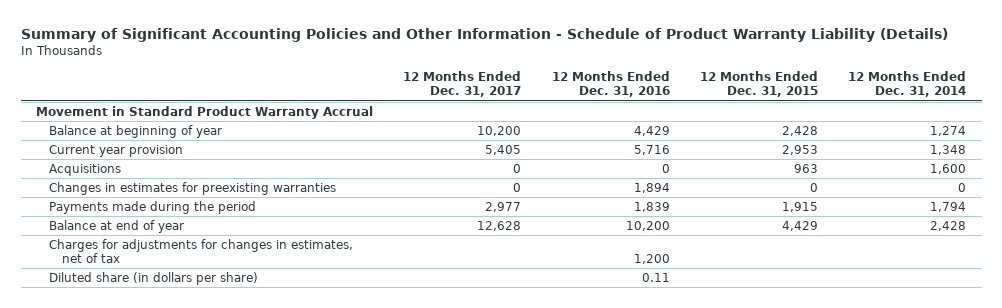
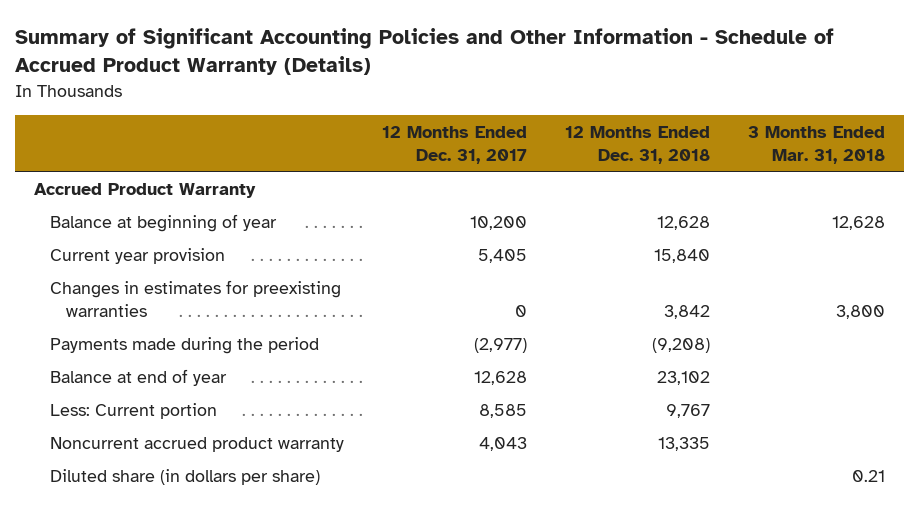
- Summary of Significant Accounting Policies and Other Information - Schedule of Product Warranty Liability (Details)
+ Summary of Significant Accounting Policies and Other Information - Schedule of Accrued Product Warranty (Details)
- | 12 Months Ended Dec. 31, 2017 | 12 Months Ended Dec. 31, 2016 | 12 Months Ended Dec. 31, 2015 | 12 Months Ended Dec. 31, 2014
+ | 12 Months Ended Dec. 31, 2017 | 12 Months Ended Dec. 31, 2018 | 3 Months Ended Mar. 31, 2018
- Movement in Standard Product Warranty Accrual
+ Accrued Product Warranty
- Acquisitions | 0 | 0 | 963 | 1,600
- Payments made during the period | 2,977 | 1,839 | 1,915 | 1,794
+ Payments made during the period | (2,977) | (9,208) |
- Charges for adjustments for changes in estimates, net of tax | | 1,200 | |
+ Less: Current portion | 8,585 | 9,767 |
+ Noncurrent accrued product warranty | 4,043 | 13,335 |

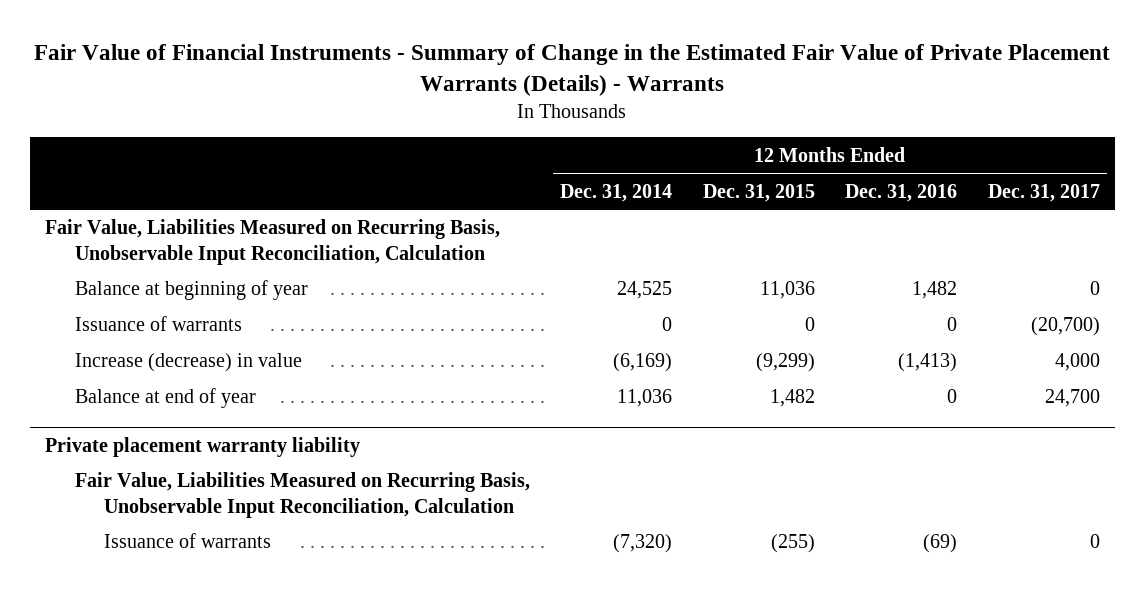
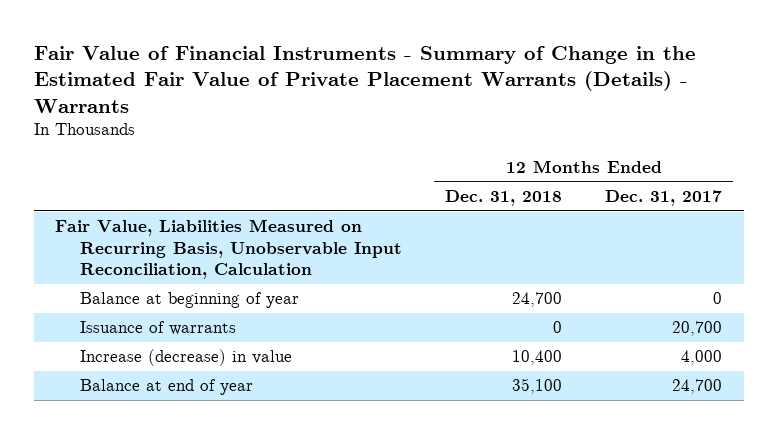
- | 12 Months Ended Dec. 31, 2014 | 12 Months Ended Dec. 31, 2015 | 12 Months Ended Dec. 31, 2016 | 12 Months Ended Dec. 31, 2017
+ | 12 Months Ended Dec. 31, 2018 | 12 Months Ended Dec. 31, 2017
- Issuance of warrants | 0 | 0 | 0 | (20,700)
+ Issuance of warrants | 0 | 20,700
- Private placement warranty liability
- Fair Value, Liabilities Measured on Recurring Basis, Unobservable Input Reconciliation, Calculation
- Issuance of warrants | (7,320) | (255) | (69) | 0

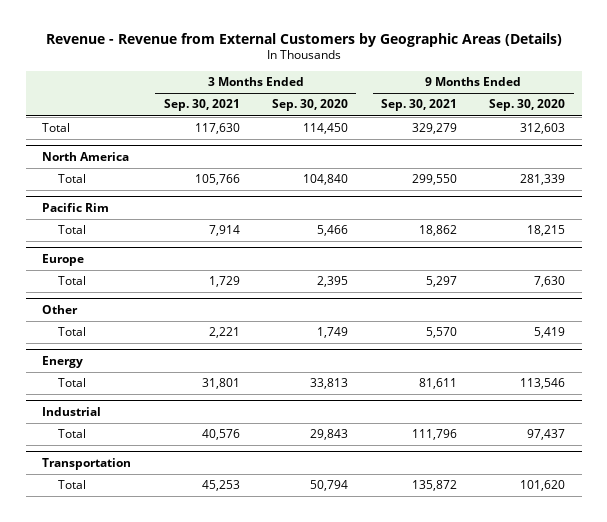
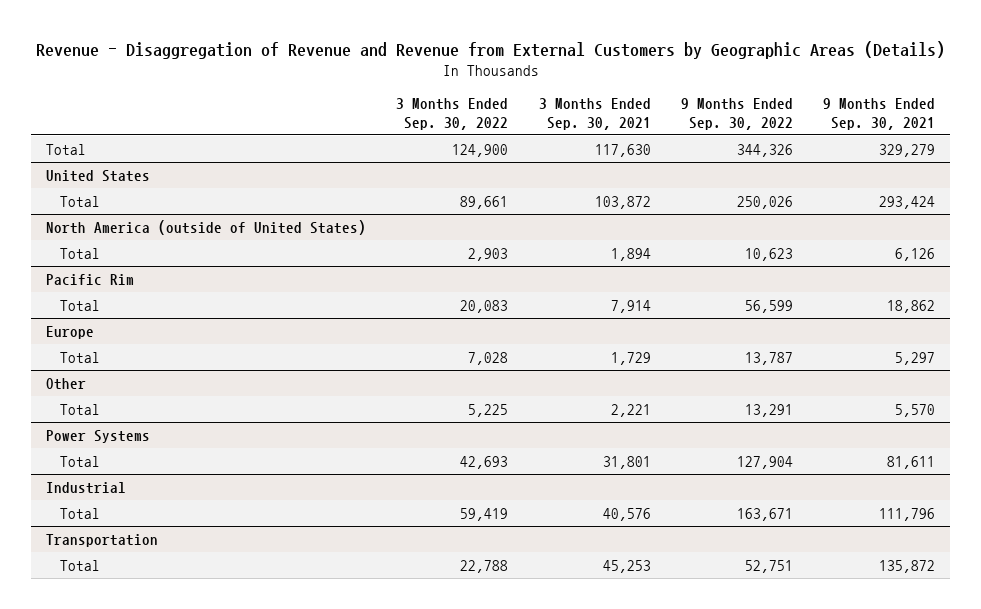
- Revenue - Revenue from External Customers by Geographic Areas (Details)
+ Revenue - Disaggregation of Revenue and Revenue from External Customers by Geographic Areas (Details)
- | 3 Months Ended Sep. 30, 2021 | 3 Months Ended Sep. 30, 2020 | 9 Months Ended Sep. 30, 2021 | 9 Months Ended Sep. 30, 2020
+ | 3 Months Ended Sep. 30, 2022 | 3 Months Ended Sep. 30, 2021 | 9 Months Ended Sep. 30, 2022 | 9 Months Ended Sep. 30, 2021
- North America
- Total | 105,766 | 104,840 | 299,550 | 281,339
+ United States
+ Total | 89,661 | 103,872 | 250,026 | 293,424
+ North America (outside of United States)
+ Total | 2,903 | 1,894 | 10,623 | 6,126
- Energy
+ Power Systems

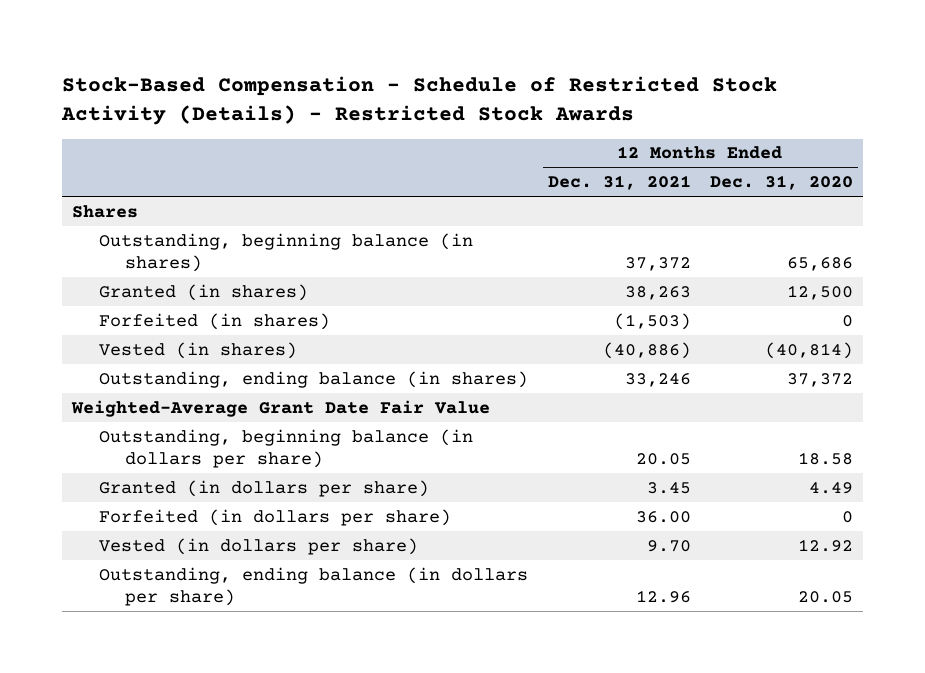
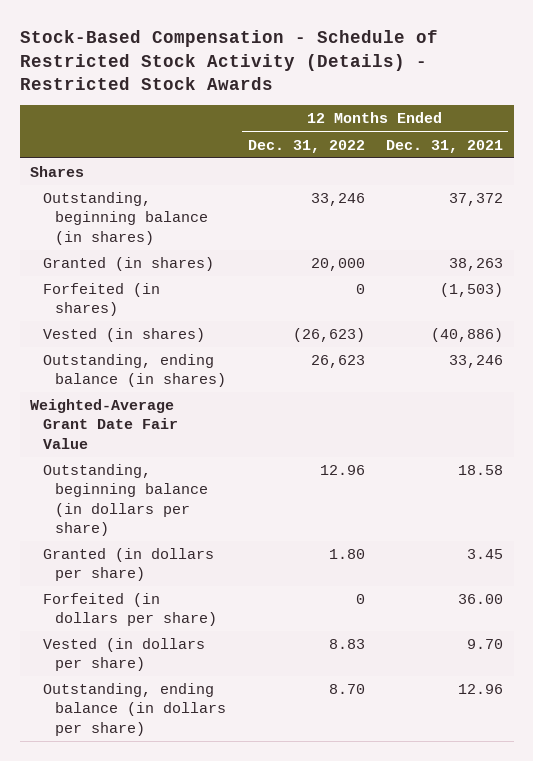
- | 12 Months Ended Dec. 31, 2021 | 12 Months Ended Dec. 31, 2020
+ | 12 Months Ended Dec. 31, 2022 | 12 Months Ended Dec. 31, 2021
- Outstanding, beginning balance (in dollars per share) | 20.05 | 18.58
+ Outstanding, beginning balance (in dollars per share) | 12.96 | 18.58

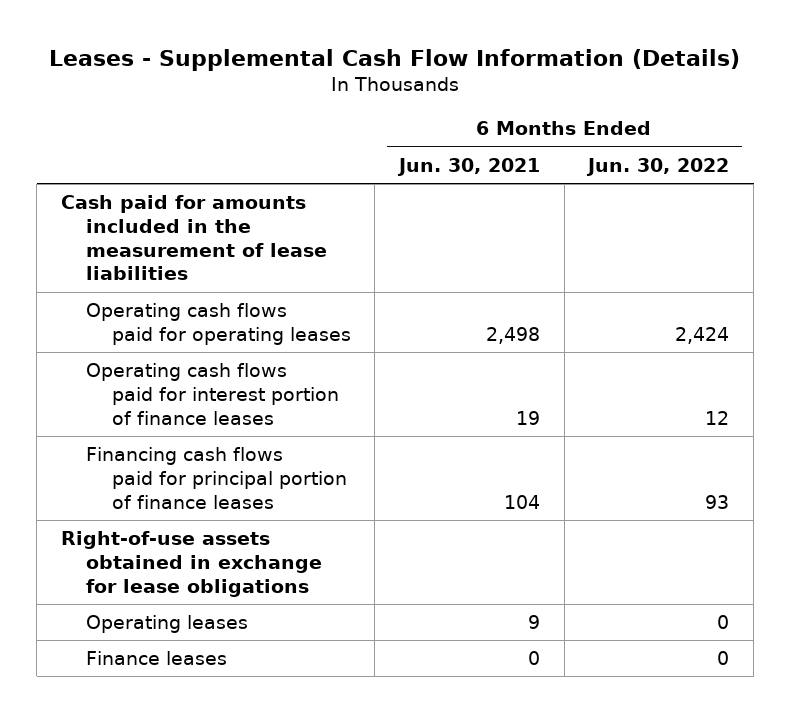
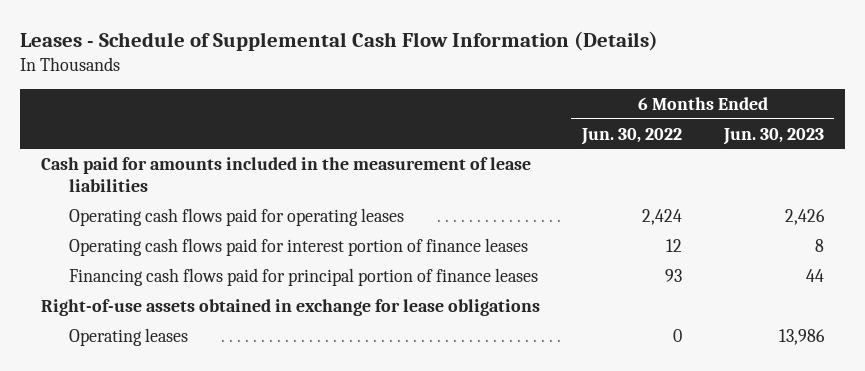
- Leases - Supplemental Cash Flow Information (Details)
+ Leases - Schedule of Supplemental Cash Flow Information (Details)
- | 6 Months Ended Jun. 30, 2021 | 6 Months Ended Jun. 30, 2022
+ | 6 Months Ended Jun. 30, 2022 | 6 Months Ended Jun. 30, 2023
- Finance leases | 0 | 0

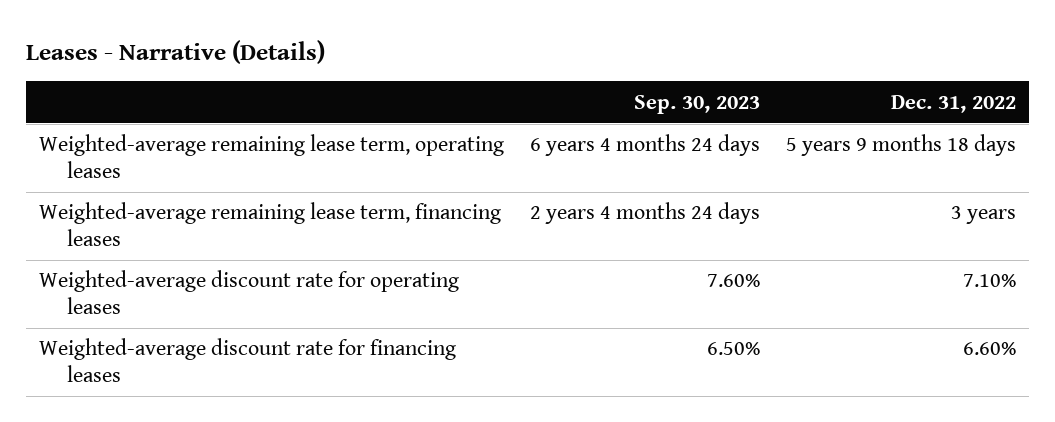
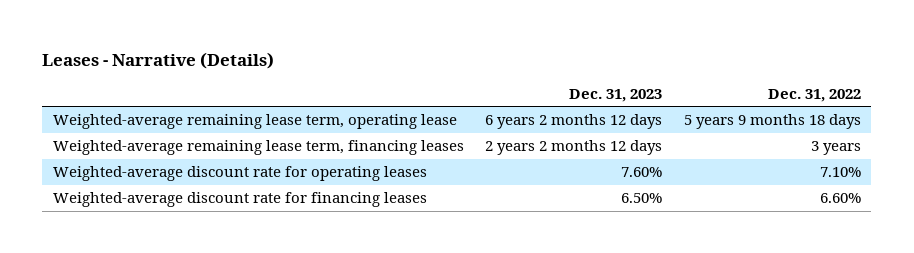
- | Sep. 30, 2023 | Dec. 31, 2022
+ | Dec. 31, 2023 | Dec. 31, 2022
- Weighted-average remaining lease term, operating leases | 6 years 4 months 24 days | 5 years 9 months 18 days
+ Weighted-average remaining lease term, operating lease | 6 years 2 months 12 days | 5 years 9 months 18 days

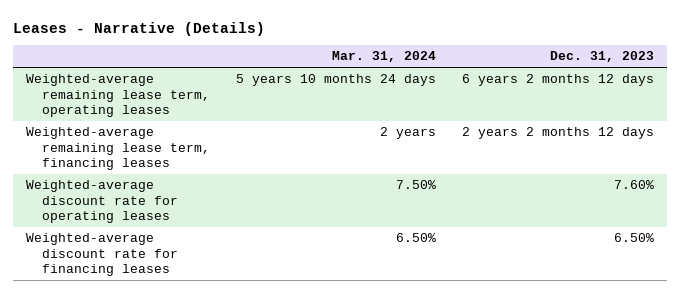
- | Dec. 31, 2023 | Dec. 31, 2022
+ | Mar. 31, 2024 | Dec. 31, 2023
- Weighted-average remaining lease term, operating lease | 6 years 2 months 12 days | 5 years 9 months 18 days
+ Weighted-average remaining lease term, operating leases | 5 years 10 months 24 days | 6 years 2 months 12 days

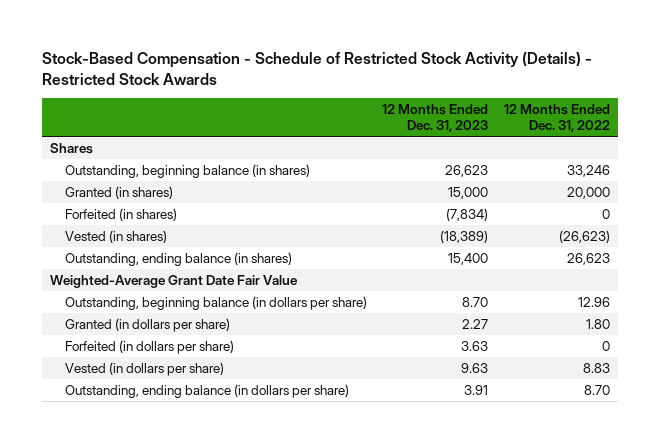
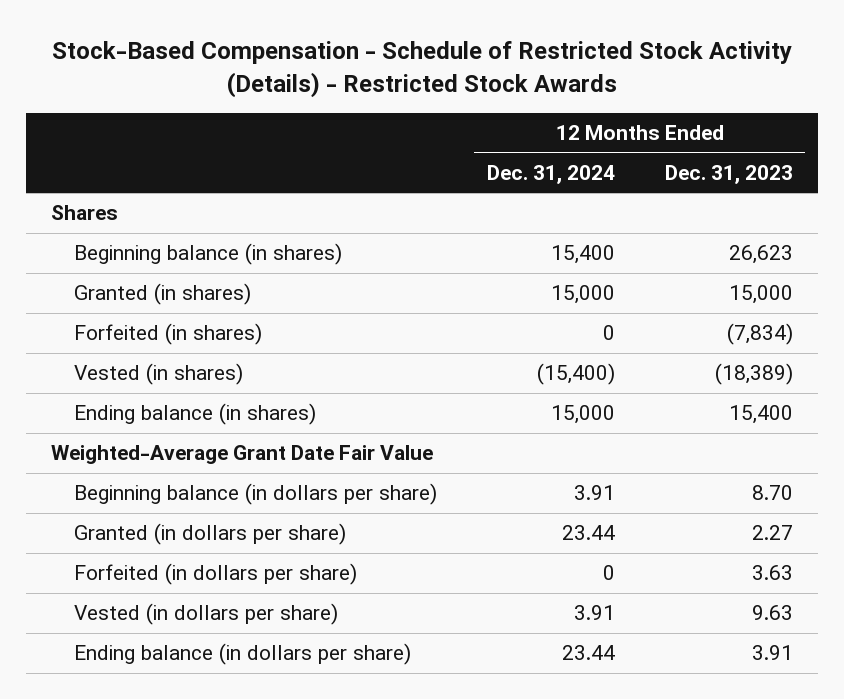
- | 12 Months Ended Dec. 31, 2023 | 12 Months Ended Dec. 31, 2022
+ | 12 Months Ended Dec. 31, 2024 | 12 Months Ended Dec. 31, 2023
- Outstanding, beginning balance (in shares) | 26,623 | 33,246
+ Beginning balance (in shares) | 15,400 | 26,623
- Outstanding, ending balance (in shares) | 15,400 | 26,623
+ Ending balance (in shares) | 15,000 | 15,400
- Outstanding, beginning balance (in dollars per share) | 8.70 | 12.96
+ Beginning balance (in dollars per share) | 3.91 | 8.70
- Outstanding, ending balance (in dollars per share) | 3.91 | 8.70
+ Ending balance (in dollars per share) | 23.44 | 3.91

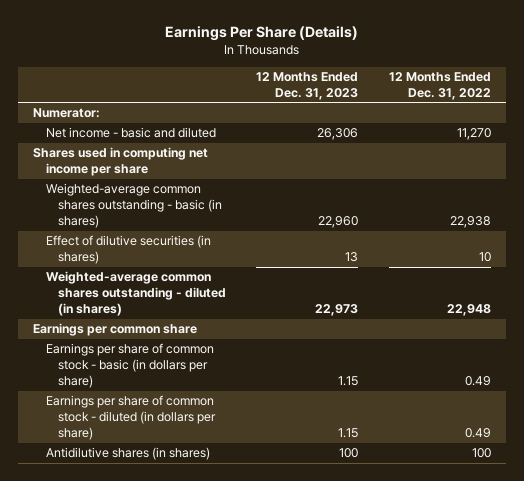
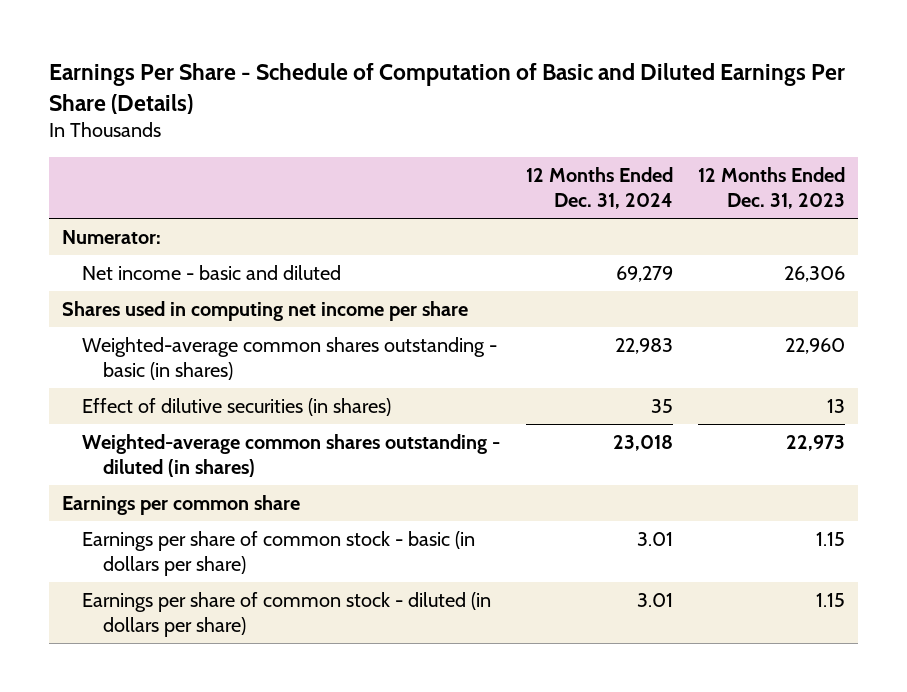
- Earnings Per Share (Details)
+ Earnings Per Share - Schedule of Computation of Basic and Diluted Earnings Per Share (Details)
- | 12 Months Ended Dec. 31, 2023 | 12 Months Ended Dec. 31, 2022
+ | 12 Months Ended Dec. 31, 2024 | 12 Months Ended Dec. 31, 2023
- Antidilutive shares (in shares) | 100 | 100

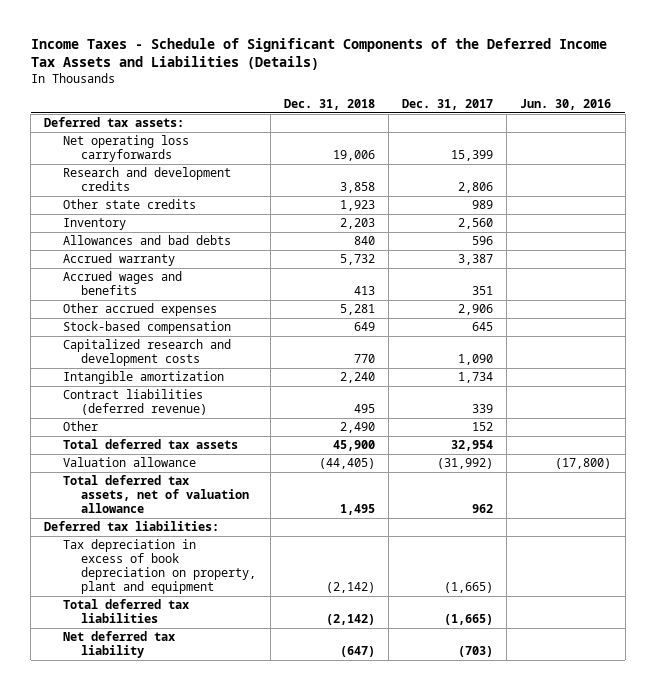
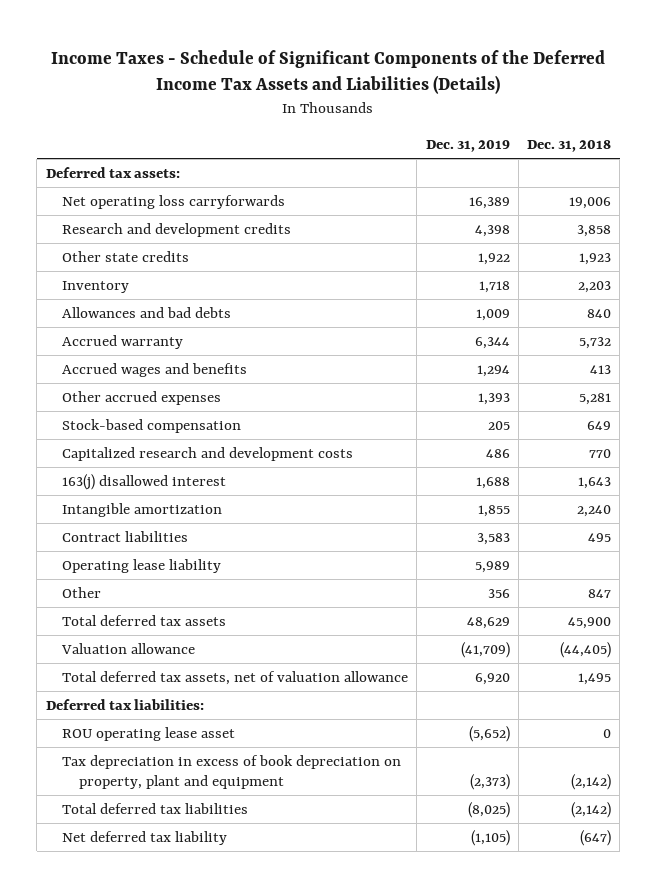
- | Dec. 31, 2018 | Dec. 31, 2017 | Jun. 30, 2016
+ | Dec. 31, 2019 | Dec. 31, 2018
+ 163(j) disallowed interest | 1,688 | 1,643
- Contract liabilities (deferred revenue) | 495 | 339 |
- Other | 2,490 | 152 |
+ Contract liabilities | 3,583 | 495
+ Operating lease liability | 5,989 |
+ Other | 356 | 847
+ ROU operating lease asset | (5,652) | 0

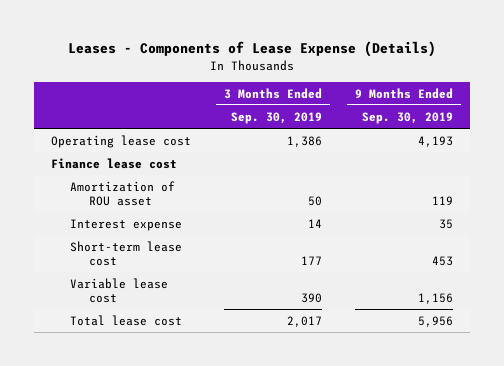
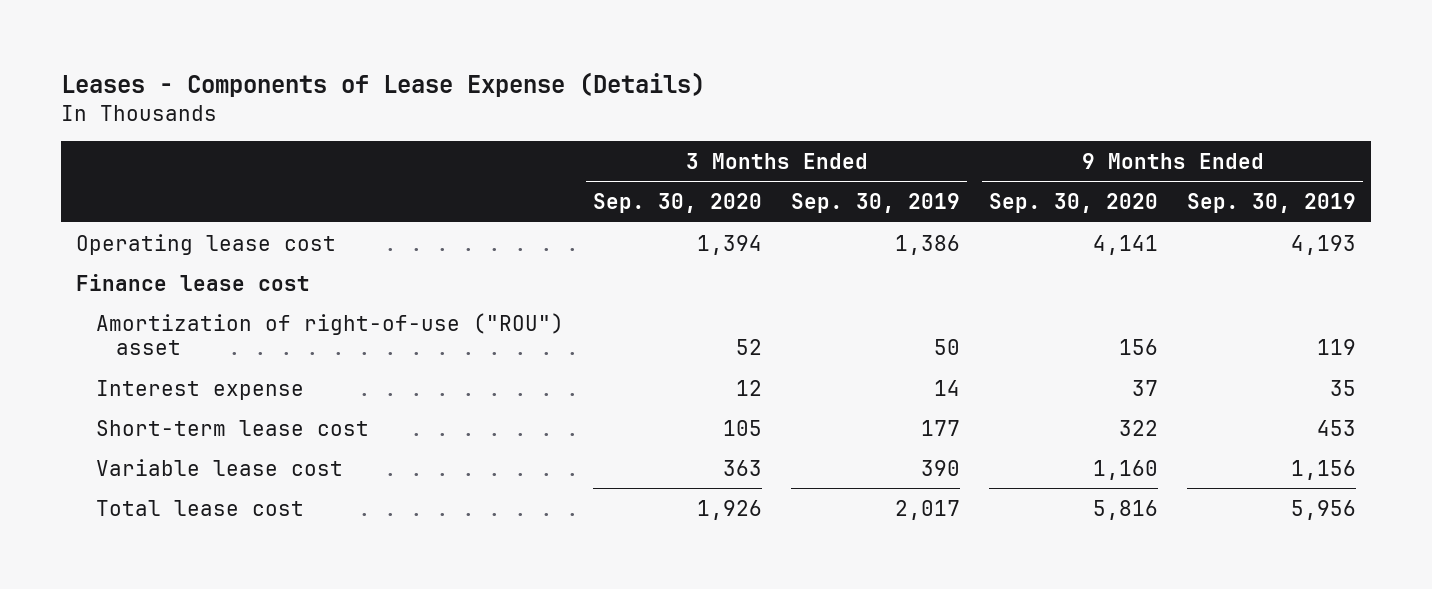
- | 3 Months Ended Sep. 30, 2019 | 9 Months Ended Sep. 30, 2019
+ | 3 Months Ended Sep. 30, 2020 | 3 Months Ended Sep. 30, 2019 | 9 Months Ended Sep. 30, 2020 | 9 Months Ended Sep. 30, 2019
- Amortization of ROU asset | 50 | 119
+ Amortization of right-of-use ("ROU") asset | 52 | 50 | 156 | 119

